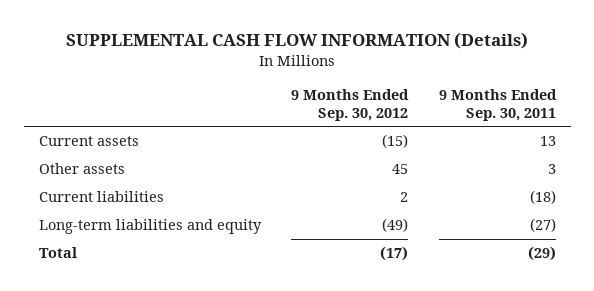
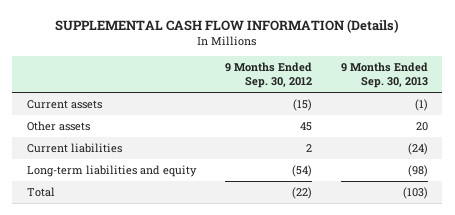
- | 9 Months Ended Sep. 30, 2012 | 9 Months Ended Sep. 30, 2011
+ | 9 Months Ended Sep. 30, 2012 | 9 Months Ended Sep. 30, 2013
- Long-term liabilities and equity | (49) | (27)
- Total | (17) | (29)
+ Long-term liabilities and equity | (54) | (98)
+ Total | (22) | (103)

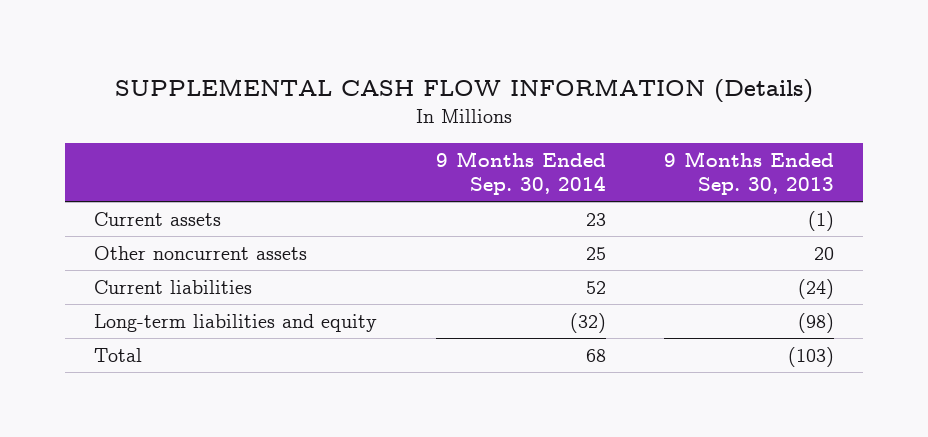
- | 9 Months Ended Sep. 30, 2012 | 9 Months Ended Sep. 30, 2013
+ | 9 Months Ended Sep. 30, 2014 | 9 Months Ended Sep. 30, 2013
- Other assets | 45 | 20
+ Other noncurrent assets | 25 | 20

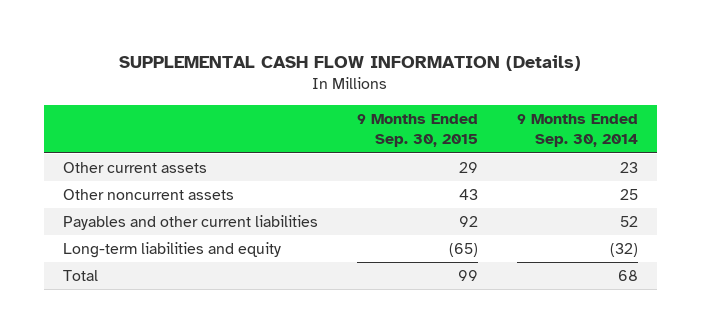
- | 9 Months Ended Sep. 30, 2014 | 9 Months Ended Sep. 30, 2013
+ | 9 Months Ended Sep. 30, 2015 | 9 Months Ended Sep. 30, 2014
- Current assets | 23 | (1)
+ Other current assets | 29 | 23
- Current liabilities | 52 | (24)
+ Payables and other current liabilities | 92 | 52

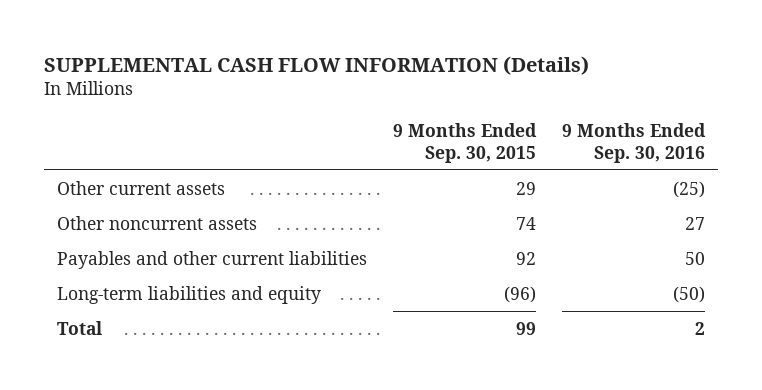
- | 9 Months Ended Sep. 30, 2015 | 9 Months Ended Sep. 30, 2014
+ | 9 Months Ended Sep. 30, 2015 | 9 Months Ended Sep. 30, 2016
- Other noncurrent assets | 43 | 25
+ Other noncurrent assets | 74 | 27
- Long-term liabilities and equity | (65) | (32)
+ Long-term liabilities and equity | (96) | (50)

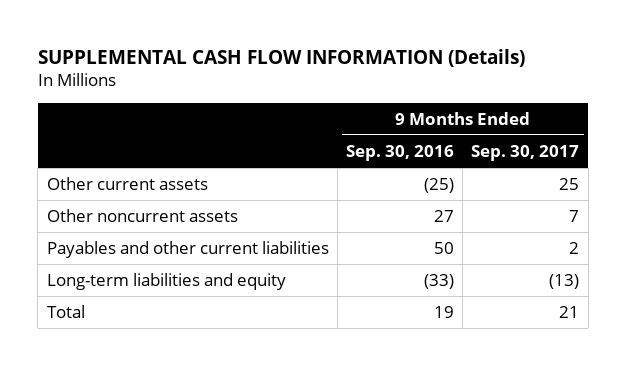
- | 9 Months Ended Sep. 30, 2015 | 9 Months Ended Sep. 30, 2016
+ | 9 Months Ended Sep. 30, 2016 | 9 Months Ended Sep. 30, 2017
- Long-term liabilities and equity | (96) | (50)
- Total | 99 | 2
+ Long-term liabilities and equity | (33) | (13)
+ Total | 19 | 21

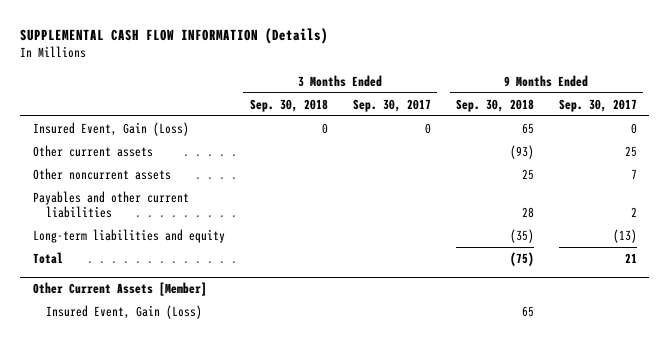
- | 9 Months Ended Sep. 30, 2016 | 9 Months Ended Sep. 30, 2017
+ | 3 Months Ended Sep. 30, 2018 | 3 Months Ended Sep. 30, 2017 | 9 Months Ended Sep. 30, 2018 | 9 Months Ended Sep. 30, 2017
+ Insured Event, Gain (Loss) | 0 | 0 | 65 | 0
+ Other Current Assets [Member]
+ Insured Event, Gain (Loss) | | | 65 |

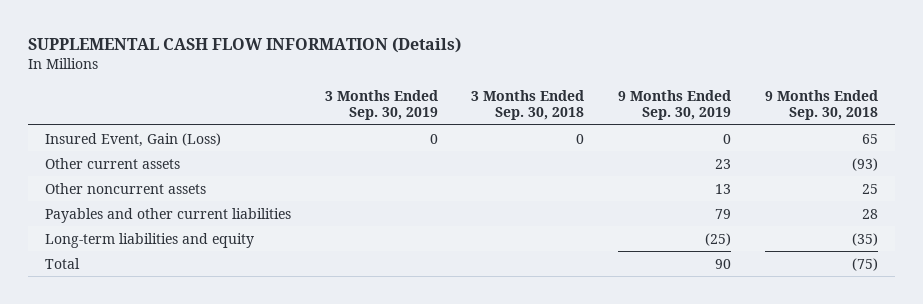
- | 3 Months Ended Sep. 30, 2018 | 3 Months Ended Sep. 30, 2017 | 9 Months Ended Sep. 30, 2018 | 9 Months Ended Sep. 30, 2017
+ | 3 Months Ended Sep. 30, 2019 | 3 Months Ended Sep. 30, 2018 | 9 Months Ended Sep. 30, 2019 | 9 Months Ended Sep. 30, 2018
- Other Current Assets [Member]
- Insured Event, Gain (Loss) | | | 65 |

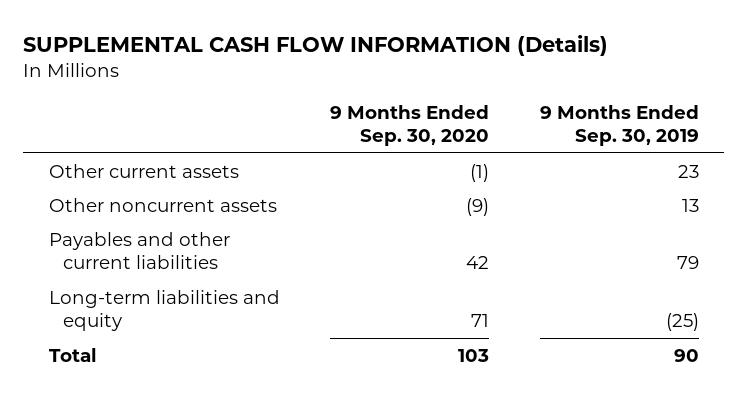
- | 3 Months Ended Sep. 30, 2019 | 3 Months Ended Sep. 30, 2018 | 9 Months Ended Sep. 30, 2019 | 9 Months Ended Sep. 30, 2018
+ | 9 Months Ended Sep. 30, 2020 | 9 Months Ended Sep. 30, 2019
- Insured Event, Gain (Loss) | 0 | 0 | 0 | 65

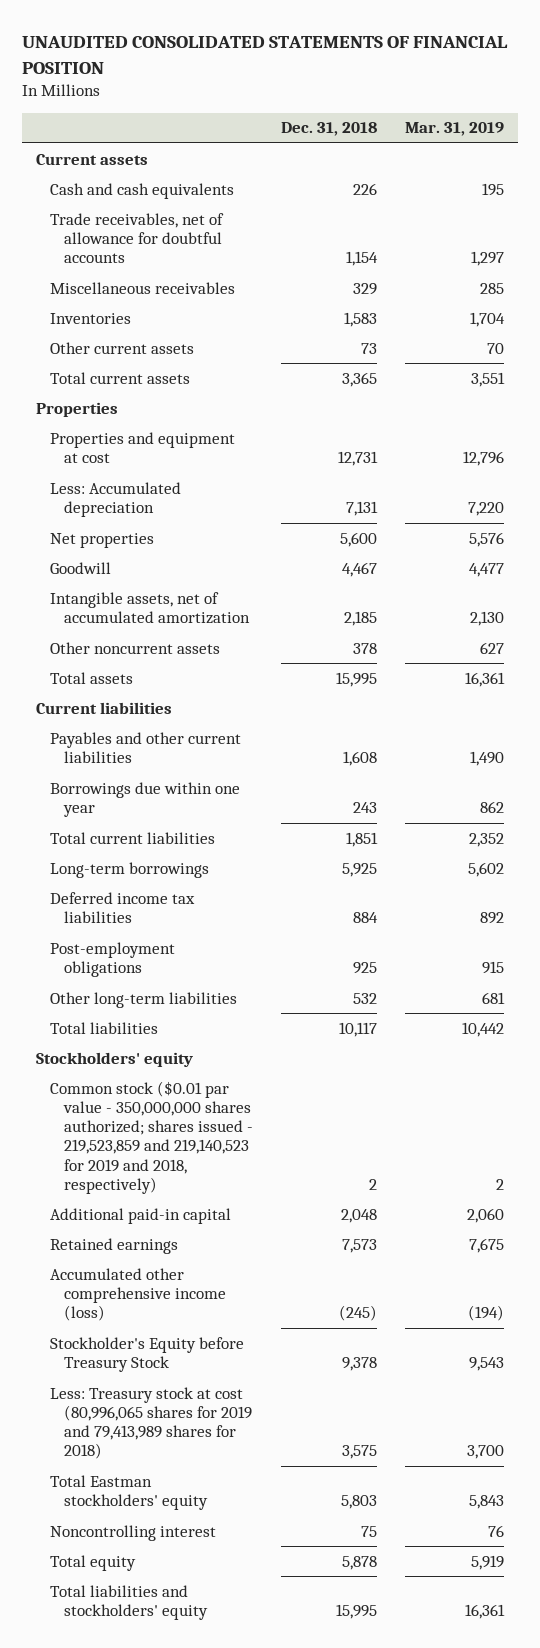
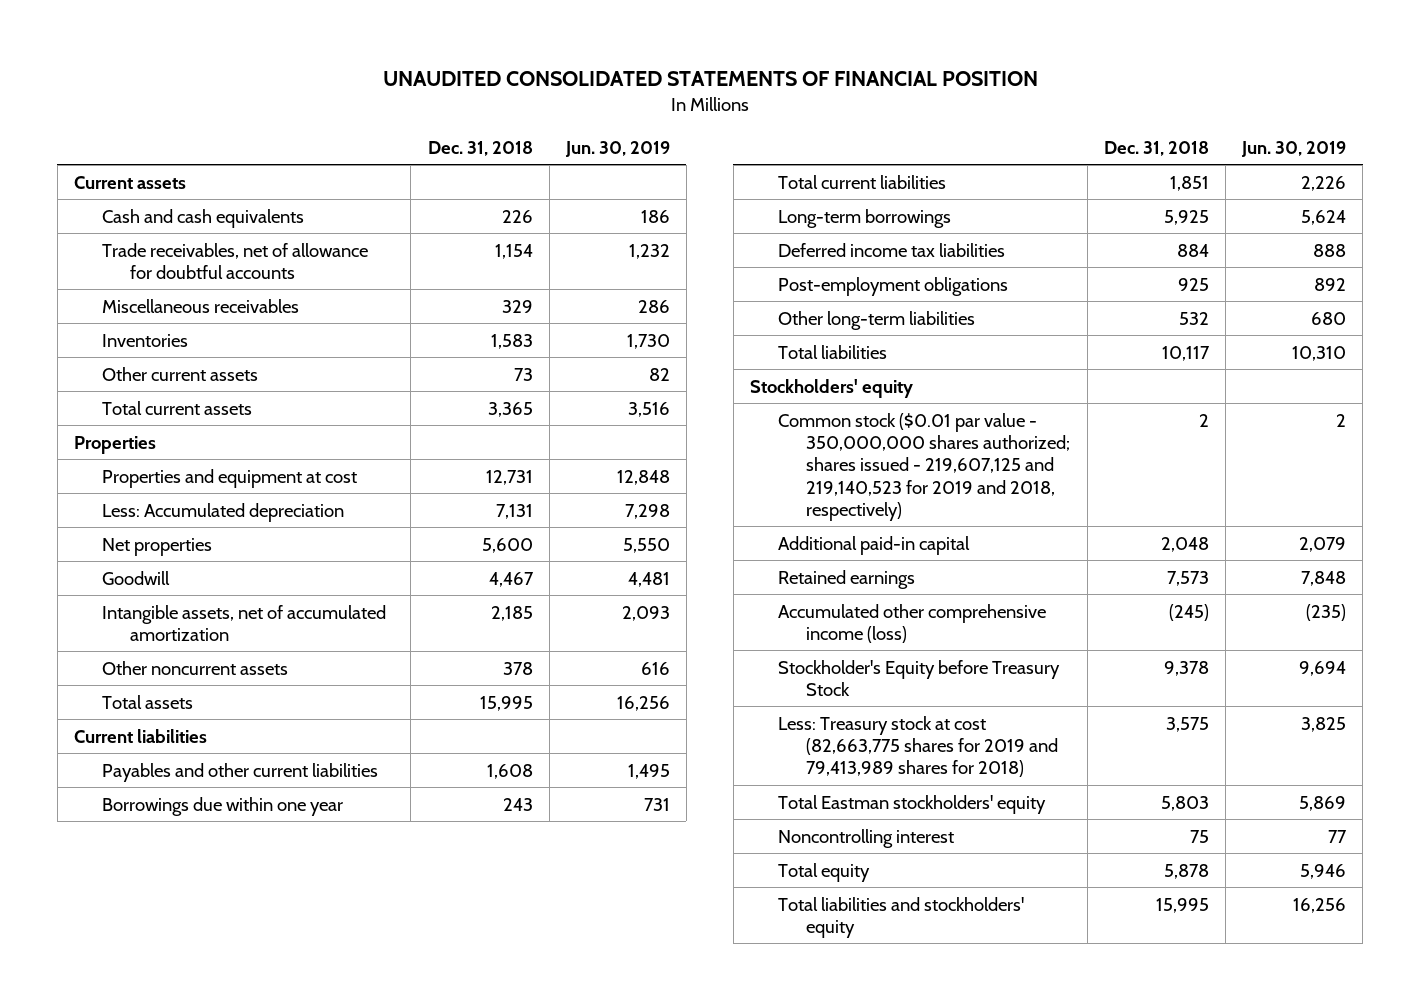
- | Dec. 31, 2018 | Mar. 31, 2019
+ | Dec. 31, 2018 | Jun. 30, 2019
- Common stock ($0.01 par value - 350,000,000 shares authorized; shares issued - 219,523,859 and 219,140,523 for 2019 and 2018, respectively) | 2 | 2
+ Common stock ($0.01 par value - 350,000,000 shares authorized; shares issued - 219,607,125 and 219,140,523 for 2019 and 2018, respectively) | 2 | 2
- Less: Treasury stock at cost (80,996,065 shares for 2019 and 79,413,989 shares for 2018) | 3,575 | 3,700
+ Less: Treasury stock at cost (82,663,775 shares for 2019 and 79,413,989 shares for 2018) | 3,575 | 3,825

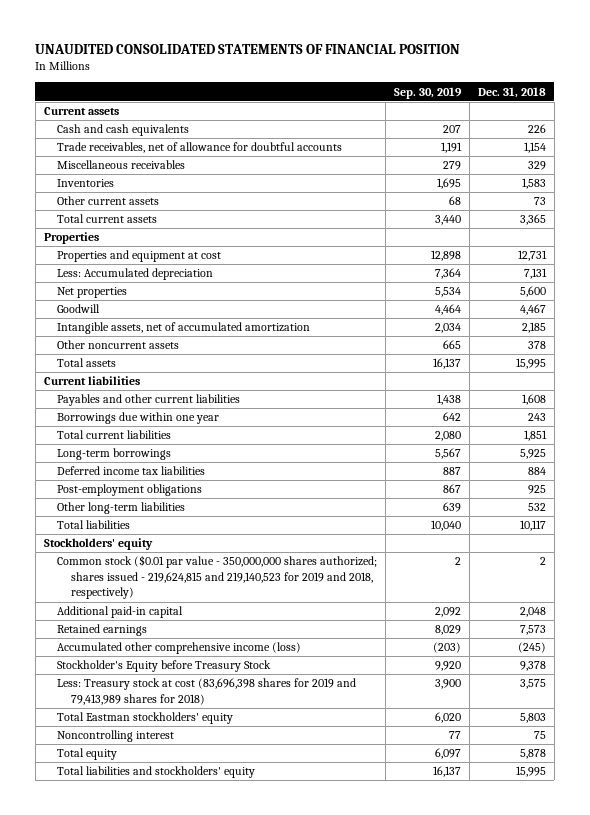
- | Dec. 31, 2018 | Jun. 30, 2019
+ | Sep. 30, 2019 | Dec. 31, 2018
- Common stock ($0.01 par value - 350,000,000 shares authorized; shares issued - 219,607,125 and 219,140,523 for 2019 and 2018, respectively) | 2 | 2
+ Common stock ($0.01 par value - 350,000,000 shares authorized; shares issued - 219,624,815 and 219,140,523 for 2019 and 2018, respectively) | 2 | 2
- Less: Treasury stock at cost (82,663,775 shares for 2019 and 79,413,989 shares for 2018) | 3,575 | 3,825
+ Less: Treasury stock at cost (83,696,398 shares for 2019 and 79,413,989 shares for 2018) | 3,900 | 3,575

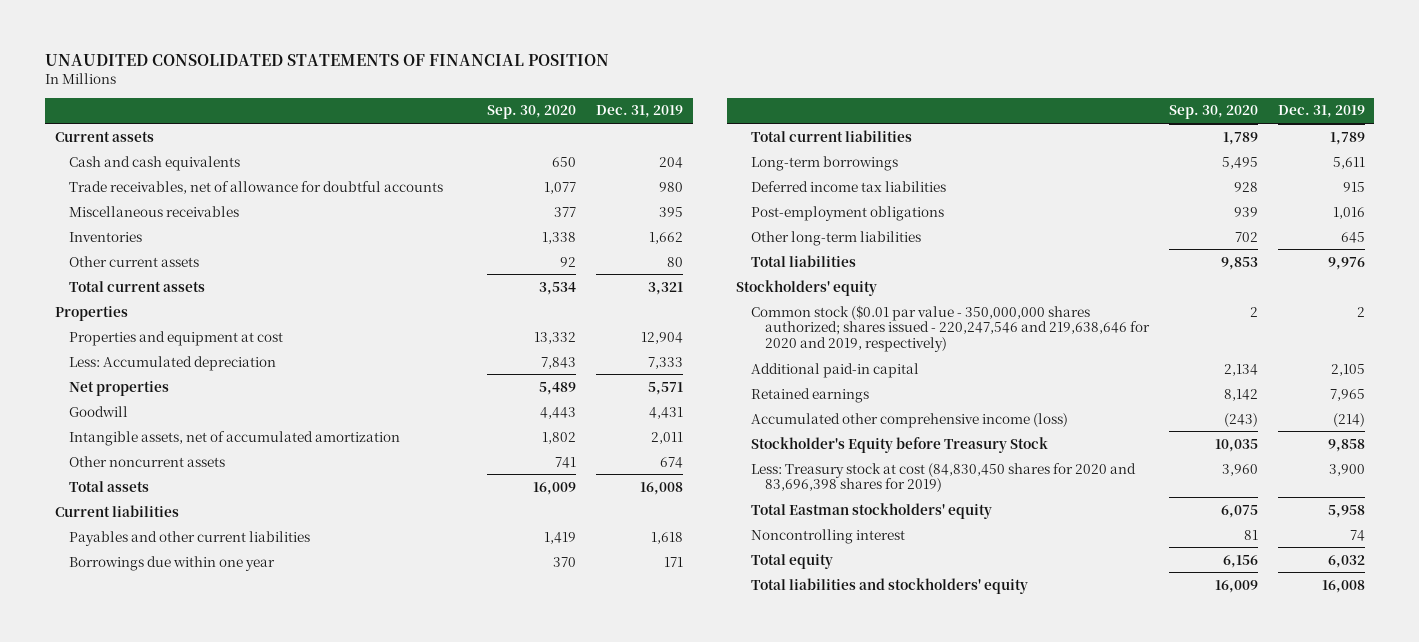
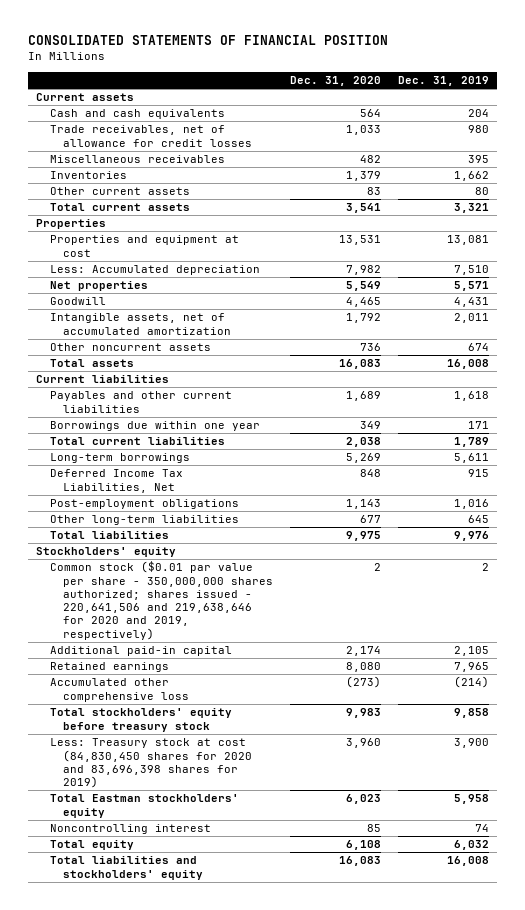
- UNAUDITED CONSOLIDATED STATEMENTS OF FINANCIAL POSITION
+ CONSOLIDATED STATEMENTS OF FINANCIAL POSITION
- | Sep. 30, 2020 | Dec. 31, 2019
+ | Dec. 31, 2020 | Dec. 31, 2019
- Trade receivables, net of allowance for doubtful accounts | 1,077 | 980
+ Trade receivables, net of allowance for credit losses | 1,033 | 980
- Properties and equipment at cost | 13,332 | 12,904
- Less: Accumulated depreciation | 7,843 | 7,333
+ Properties and equipment at cost | 13,531 | 13,081
+ Less: Accumulated depreciation | 7,982 | 7,510
- Deferred income tax liabilities | 928 | 915
+ Deferred Income Tax Liabilities, Net | 848 | 915
- Common stock ($0.01 par value - 350,000,000 shares authorized; shares issued - 220,247,546 and 219,638,646 for 2020 and 2019, respectively) | 2 | 2
+ Common stock ($0.01 par value per share - 350,000,000 shares authorized; shares issued - 220,641,506 and 219,638,646 for 2020 and 2019, respectively) | 2 | 2
- Accumulated other comprehensive income (loss) | (243) | (214)
- Stockholder's Equity before Treasury Stock | 10,035 | 9,858
+ Accumulated other comprehensive loss | (273) | (214)
+ Total stockholders' equity before treasury stock | 9,983 | 9,858

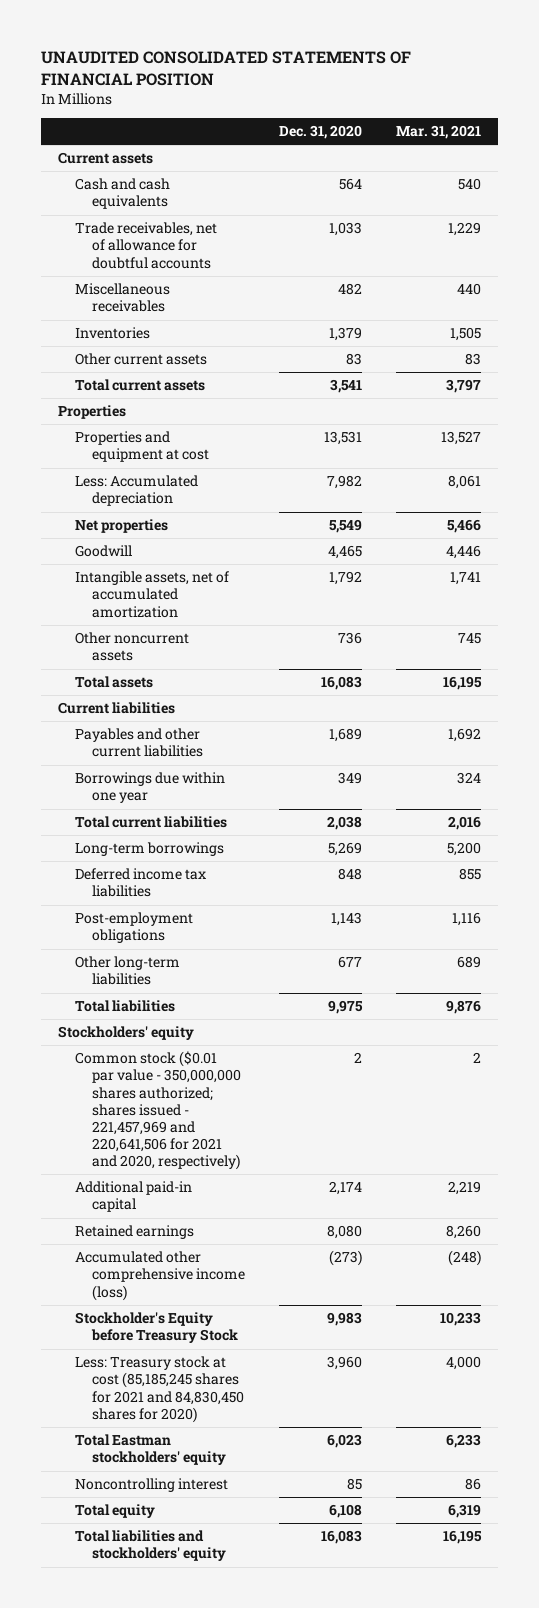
- CONSOLIDATED STATEMENTS OF FINANCIAL POSITION
+ UNAUDITED CONSOLIDATED STATEMENTS OF FINANCIAL POSITION
- | Dec. 31, 2020 | Dec. 31, 2019
+ | Dec. 31, 2020 | Mar. 31, 2021
- Trade receivables, net of allowance for credit losses | 1,033 | 980
+ Trade receivables, net of allowance for doubtful accounts | 1,033 | 1,229
- Deferred Income Tax Liabilities, Net | 848 | 915
+ Deferred income tax liabilities | 848 | 855
- Common stock ($0.01 par value per share - 350,000,000 shares authorized; shares issued - 220,641,506 and 219,638,646 for 2020 and 2019, respectively) | 2 | 2
+ Common stock ($0.01 par value - 350,000,000 shares authorized; shares issued - 221,457,969 and 220,641,506 for 2021 and 2020, respectively) | 2 | 2
- Accumulated other comprehensive loss | (273) | (214)
- Total stockholders' equity before treasury stock | 9,983 | 9,858
- Less: Treasury stock at cost (84,830,450 shares for 2020 and 83,696,398 shares for 2019) | 3,960 | 3,900
+ Accumulated other comprehensive income (loss) | (273) | (248)
+ Stockholder's Equity before Treasury Stock | 9,983 | 10,233
+ Less: Treasury stock at cost (85,185,245 shares for 2021 and 84,830,450 shares for 2020) | 3,960 | 4,000

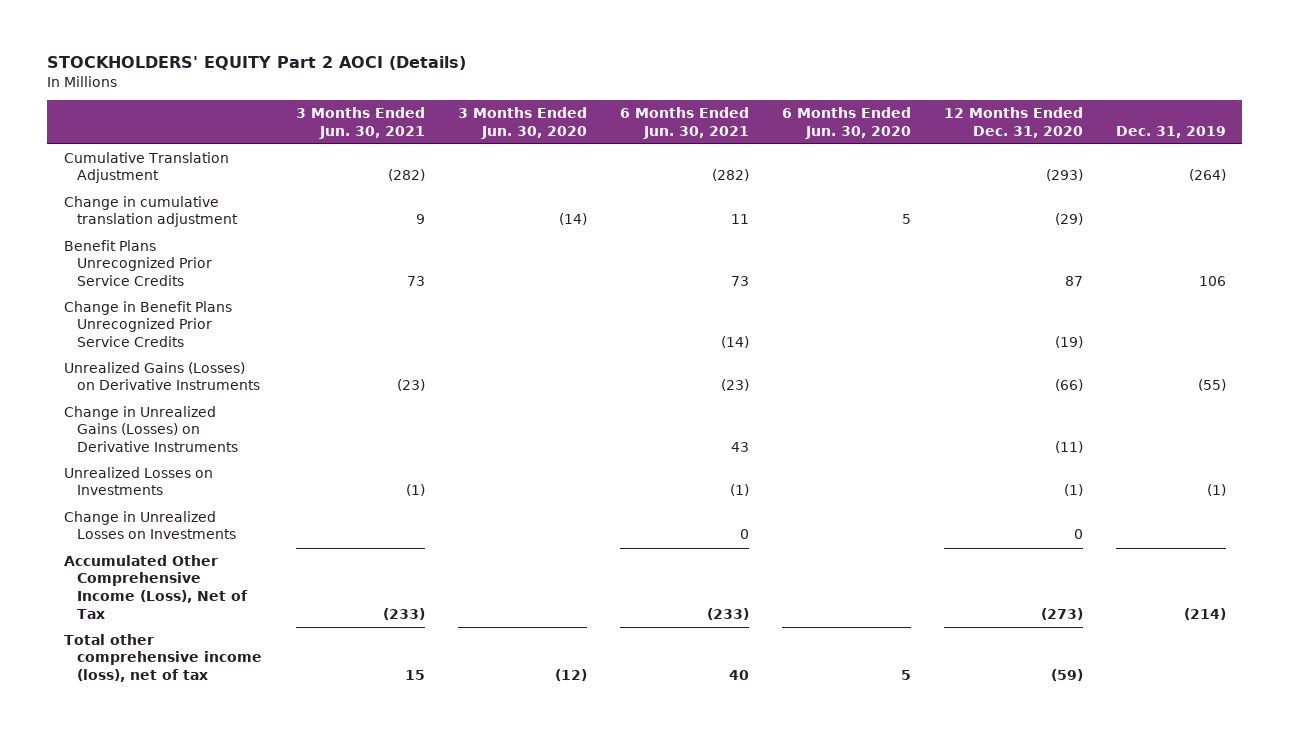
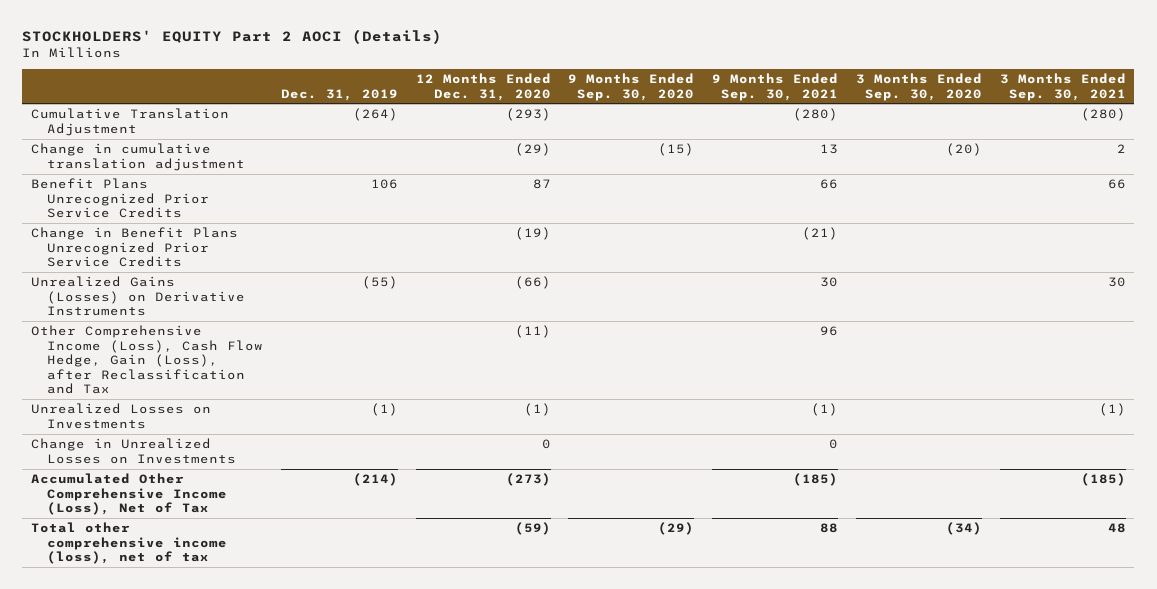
- | 3 Months Ended Jun. 30, 2021 | 3 Months Ended Jun. 30, 2020 | 6 Months Ended Jun. 30, 2021 | 6 Months Ended Jun. 30, 2020 | 12 Months Ended Dec. 31, 2020 | Dec. 31, 2019
+ | Dec. 31, 2019 | 12 Months Ended Dec. 31, 2020 | 9 Months Ended Sep. 30, 2020 | 9 Months Ended Sep. 30, 2021 | 3 Months Ended Sep. 30, 2020 | 3 Months Ended Sep. 30, 2021
- Change in Unrealized Gains (Losses) on Derivative Instruments | | | 43 | | (11) |
+ Other Comprehensive Income (Loss), Cash Flow Hedge, Gain (Loss), after Reclassification and Tax | | (11) | | 96 | |

